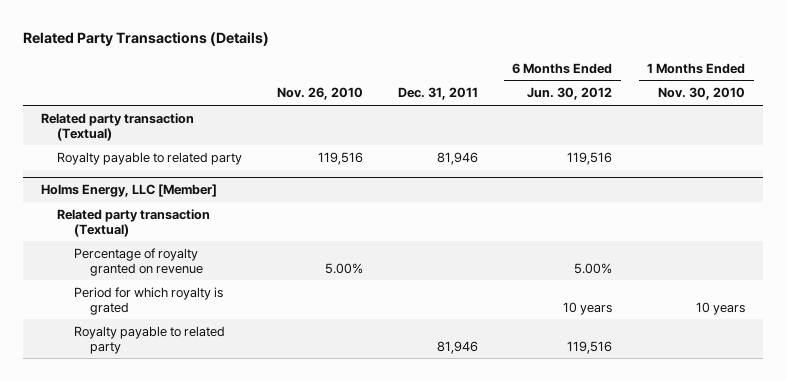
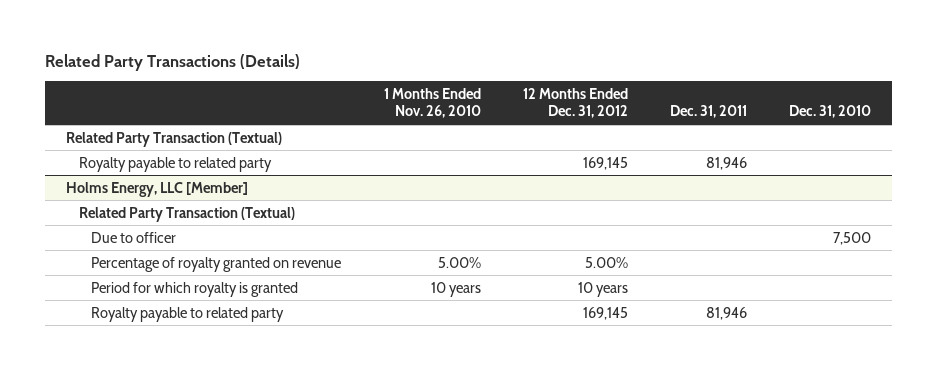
- | Nov. 26, 2010 | Dec. 31, 2011 | 6 Months Ended Jun. 30, 2012 | 1 Months Ended Nov. 30, 2010
+ | 1 Months Ended Nov. 26, 2010 | 12 Months Ended Dec. 31, 2012 | Dec. 31, 2011 | Dec. 31, 2010
- Related party transaction (Textual)
+ Related Party Transaction (Textual)
@ Holms Energy, LLC [Member]
- Related party transaction (Textual)
+ Related Party Transaction (Textual)
+ Due to officer | | | | 7,500
- Period for which royalty is grated | | | 10 years | 10 years
+ Period for which royalty is granted | 10 years | 10 years | |

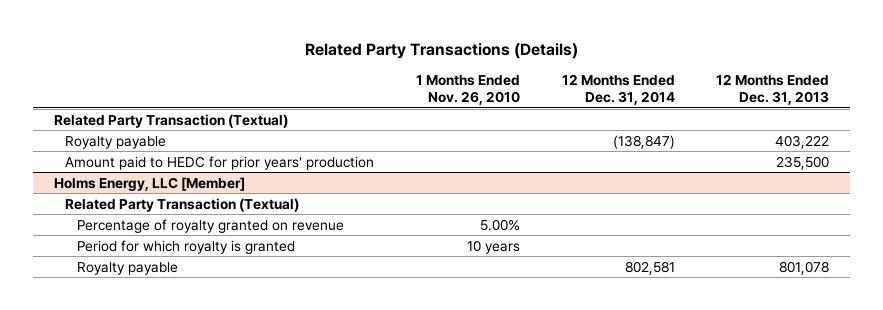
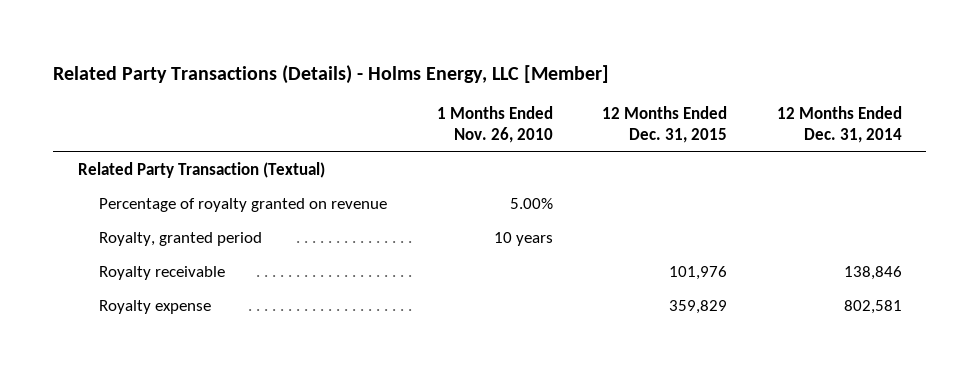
- Related Party Transactions (Details)
+ Related Party Transactions (Details) - Holms Energy, LLC [Member]
- | 1 Months Ended Nov. 26, 2010 | 12 Months Ended Dec. 31, 2014 | 12 Months Ended Dec. 31, 2013
+ | 1 Months Ended Nov. 26, 2010 | 12 Months Ended Dec. 31, 2015 | 12 Months Ended Dec. 31, 2014
- Royalty payable | | (138,847) | 403,222
- Amount paid to HEDC for prior years' production | | | 235,500
- Holms Energy, LLC [Member]
- Related Party Transaction (Textual)
- Percentage of royalty granted on revenue | 5.00% | |
- Period for which royalty is granted | 10 years | |
- Royalty payable | | 802,581 | 801,078
+ Percentage of royalty granted on revenue | 5.00% | |
+ Royalty, granted period | 10 years | |
+ Royalty receivable | | 101,976 | 138,846
+ Royalty expense | | 359,829 | 802,581

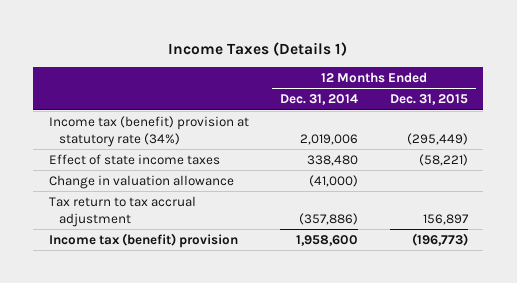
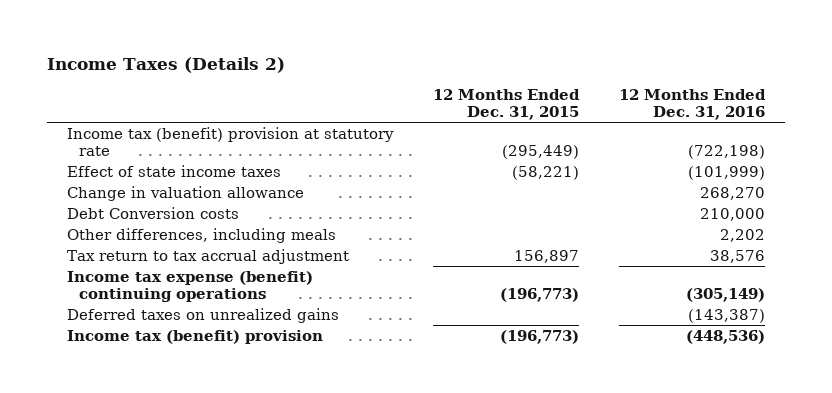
- Income Taxes (Details 1)
+ Income Taxes (Details 2)
- | 12 Months Ended Dec. 31, 2014 | 12 Months Ended Dec. 31, 2015
+ | 12 Months Ended Dec. 31, 2015 | 12 Months Ended Dec. 31, 2016
- Income tax (benefit) provision at statutory rate (34%) | 2,019,006 | (295,449)
+ Income tax (benefit) provision at statutory rate | (295,449) | (722,198)
+ Debt Conversion costs | | 210,000
+ Other differences, including meals | | 2,202
+ Income tax expense (benefit) continuing operations | (196,773) | (305,149)
+ Deferred taxes on unrealized gains | | (143,387)

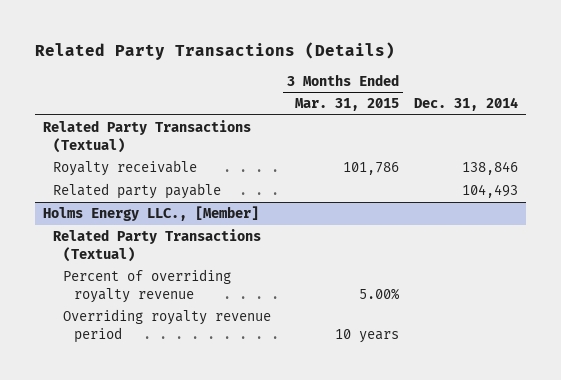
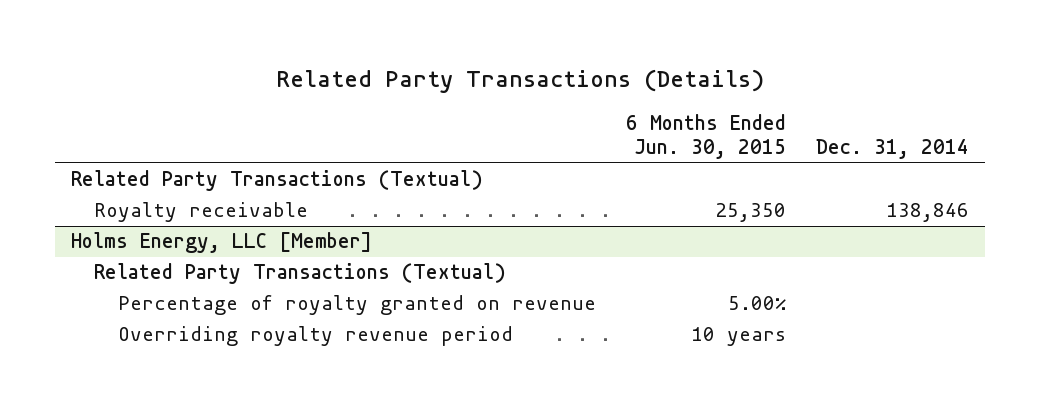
- | 3 Months Ended Mar. 31, 2015 | Dec. 31, 2014
+ | 6 Months Ended Jun. 30, 2015 | Dec. 31, 2014
- Related party payable | | 104,493
- Holms Energy LLC., [Member]
+ Holms Energy, LLC [Member]
- Percent of overriding royalty revenue | 5.00% |
+ Percentage of royalty granted on revenue | 5.00% |

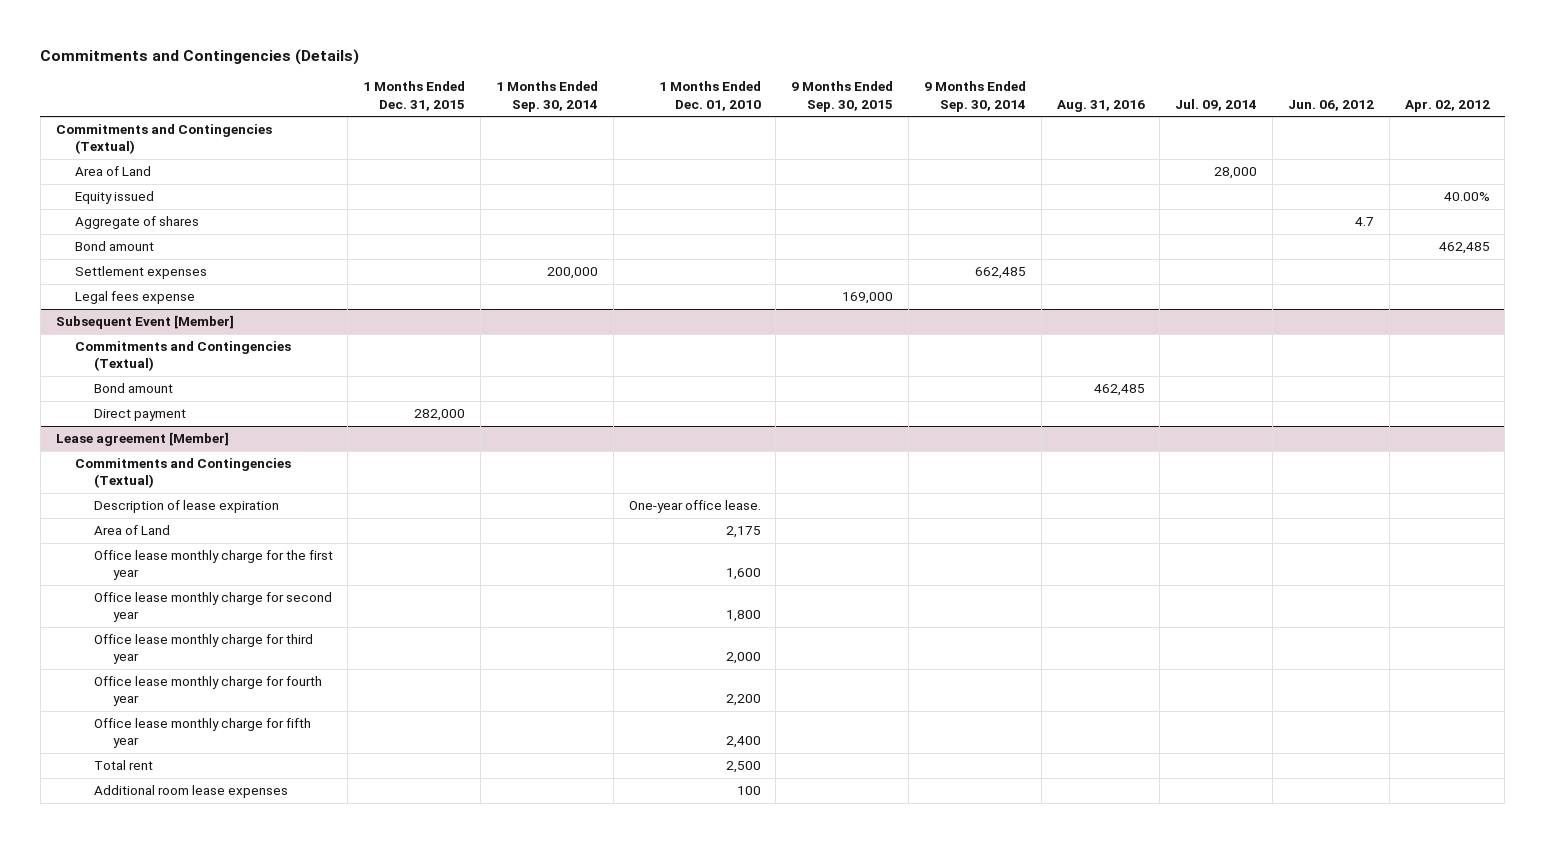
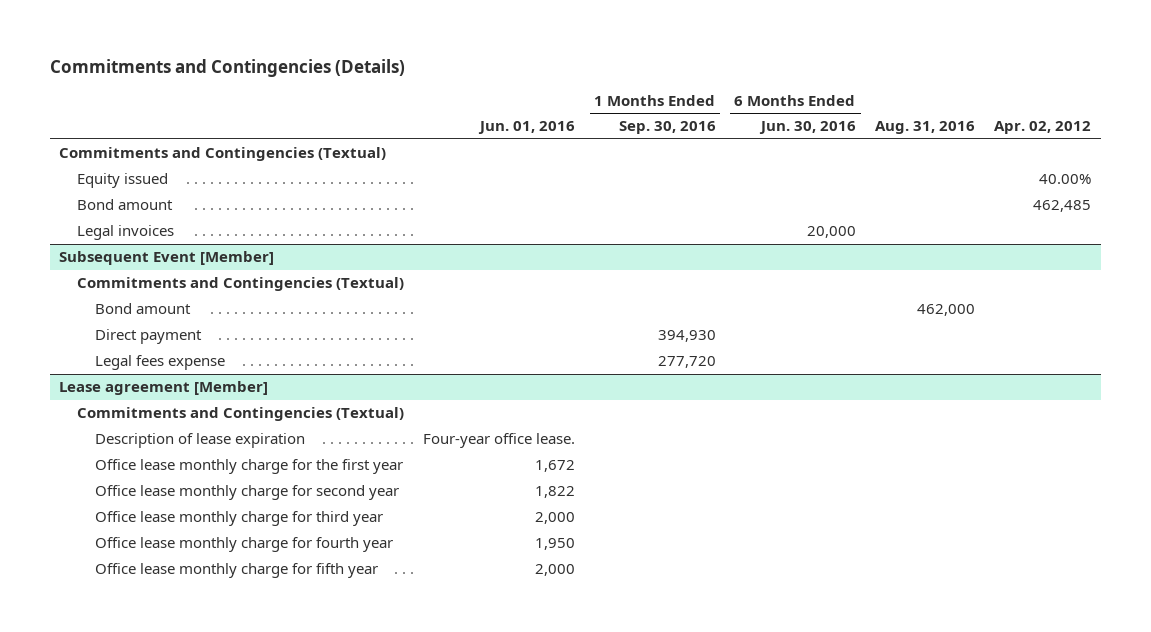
- | 1 Months Ended Dec. 31, 2015 | 1 Months Ended Sep. 30, 2014 | 1 Months Ended Dec. 01, 2010 | 9 Months Ended Sep. 30, 2015 | 9 Months Ended Sep. 30, 2014 | Aug. 31, 2016 | Jul. 09, 2014 | Jun. 06, 2012 | Apr. 02, 2012
+ | Jun. 01, 2016 | 1 Months Ended Sep. 30, 2016 | 6 Months Ended Jun. 30, 2016 | Aug. 31, 2016 | Apr. 02, 2012
- Area of Land | | | | | | | 28,000 | |
- Aggregate of shares | | | | | | | | 4.7 |
- Settlement expenses | | 200,000 | | | 662,485 | | | |
- Legal fees expense | | | | 169,000 | | | | |
+ Legal invoices | | | 20,000 | |
@ Subsequent Event [Member]
- Bond amount | | | | | | 462,485 | | |
+ Bond amount | | | | 462,000 |
+ Legal fees expense | | 277,720 | | |
@ Lease agreement [Member]
- Area of Land | | | 2,175 | | | | | |
- Total rent | | | 2,500 | | | | | |
- Additional room lease expenses | | | 100 | | | | | |

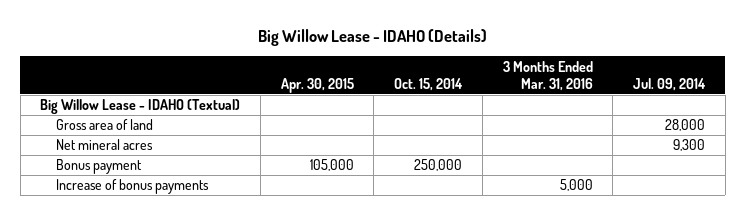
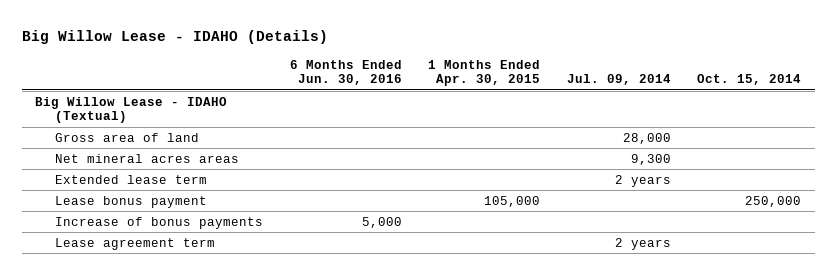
- | Apr. 30, 2015 | Oct. 15, 2014 | 3 Months Ended Mar. 31, 2016 | Jul. 09, 2014
+ | 6 Months Ended Jun. 30, 2016 | 1 Months Ended Apr. 30, 2015 | Jul. 09, 2014 | Oct. 15, 2014
- Net mineral acres | | | | 9,300
- Bonus payment | 105,000 | 250,000 | |
+ Net mineral acres areas | | | 9,300 |
+ Extended lease term | | | 2 years |
+ Lease bonus payment | | 105,000 | | 250,000
+ Lease agreement term | | | 2 years |

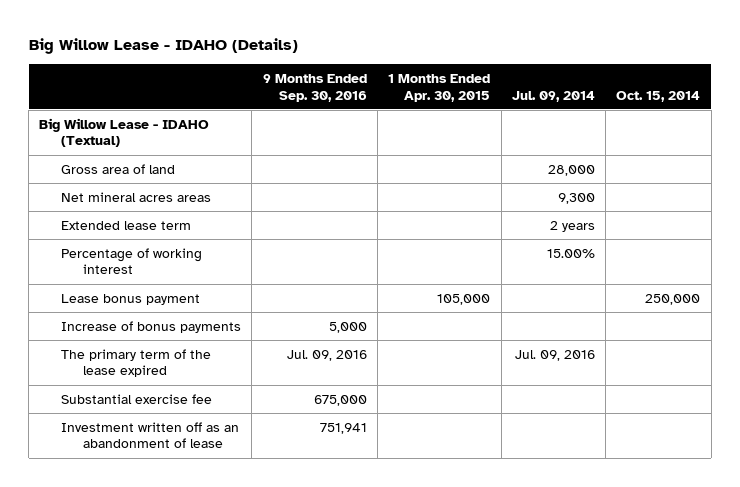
- | 6 Months Ended Jun. 30, 2016 | 1 Months Ended Apr. 30, 2015 | Jul. 09, 2014 | Oct. 15, 2014
+ | 9 Months Ended Sep. 30, 2016 | 1 Months Ended Apr. 30, 2015 | Jul. 09, 2014 | Oct. 15, 2014
+ Percentage of working interest | | | 15.00% |
- Lease agreement term | | | 2 years |
+ The primary term of the lease expired | Jul. 09, 2016 | | Jul. 09, 2016 |
+ Substantial exercise fee | 675,000 | | |
+ Investment written off as an abandonment of lease | 751,941 | | |

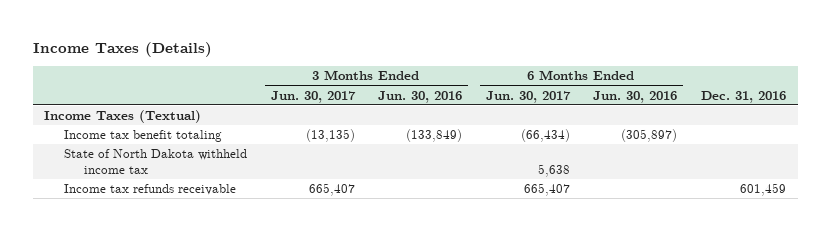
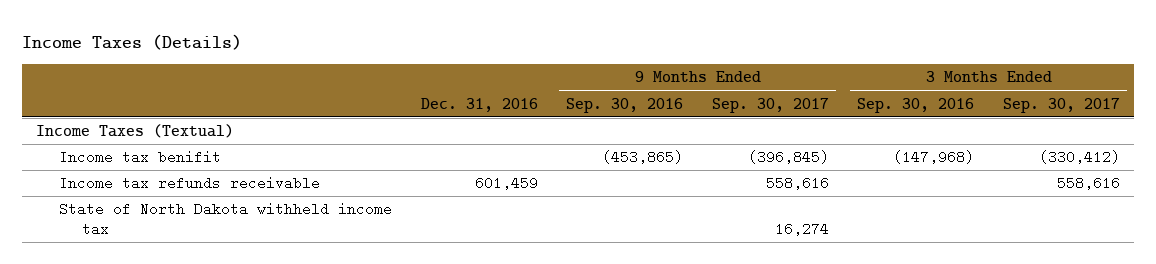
- | 3 Months Ended Jun. 30, 2017 | 3 Months Ended Jun. 30, 2016 | 6 Months Ended Jun. 30, 2017 | 6 Months Ended Jun. 30, 2016 | Dec. 31, 2016
+ | Dec. 31, 2016 | 9 Months Ended Sep. 30, 2016 | 9 Months Ended Sep. 30, 2017 | 3 Months Ended Sep. 30, 2016 | 3 Months Ended Sep. 30, 2017
- Income tax benefit totaling | (13,135) | (133,849) | (66,434) | (305,897) |
+ Income tax benifit | | (453,865) | (396,845) | (147,968) | (330,412)
moved down: State of North Dakota withheld income tax | | | 16,274 | |

